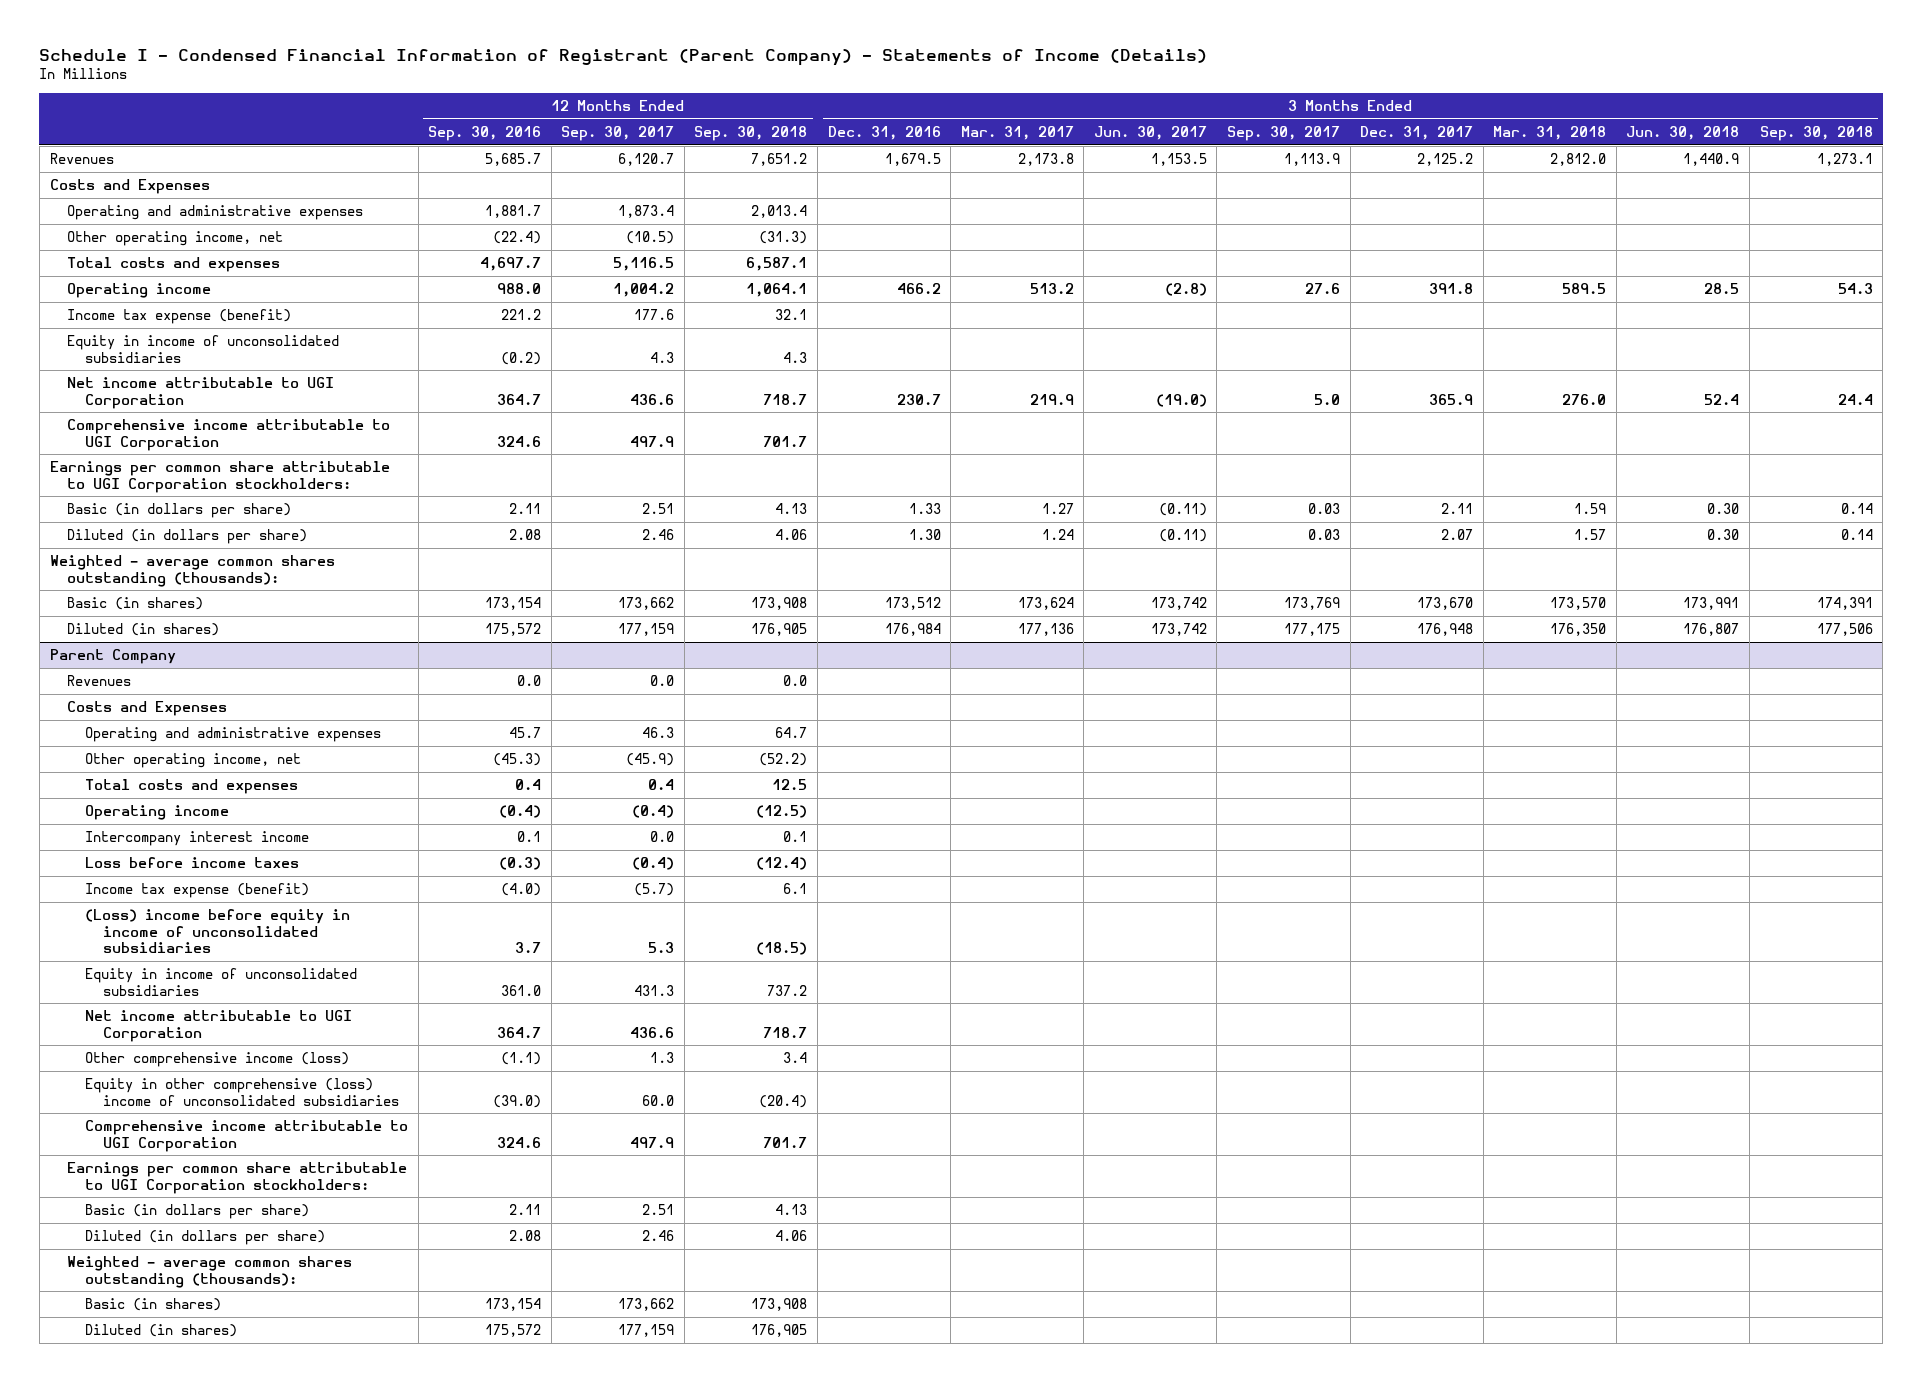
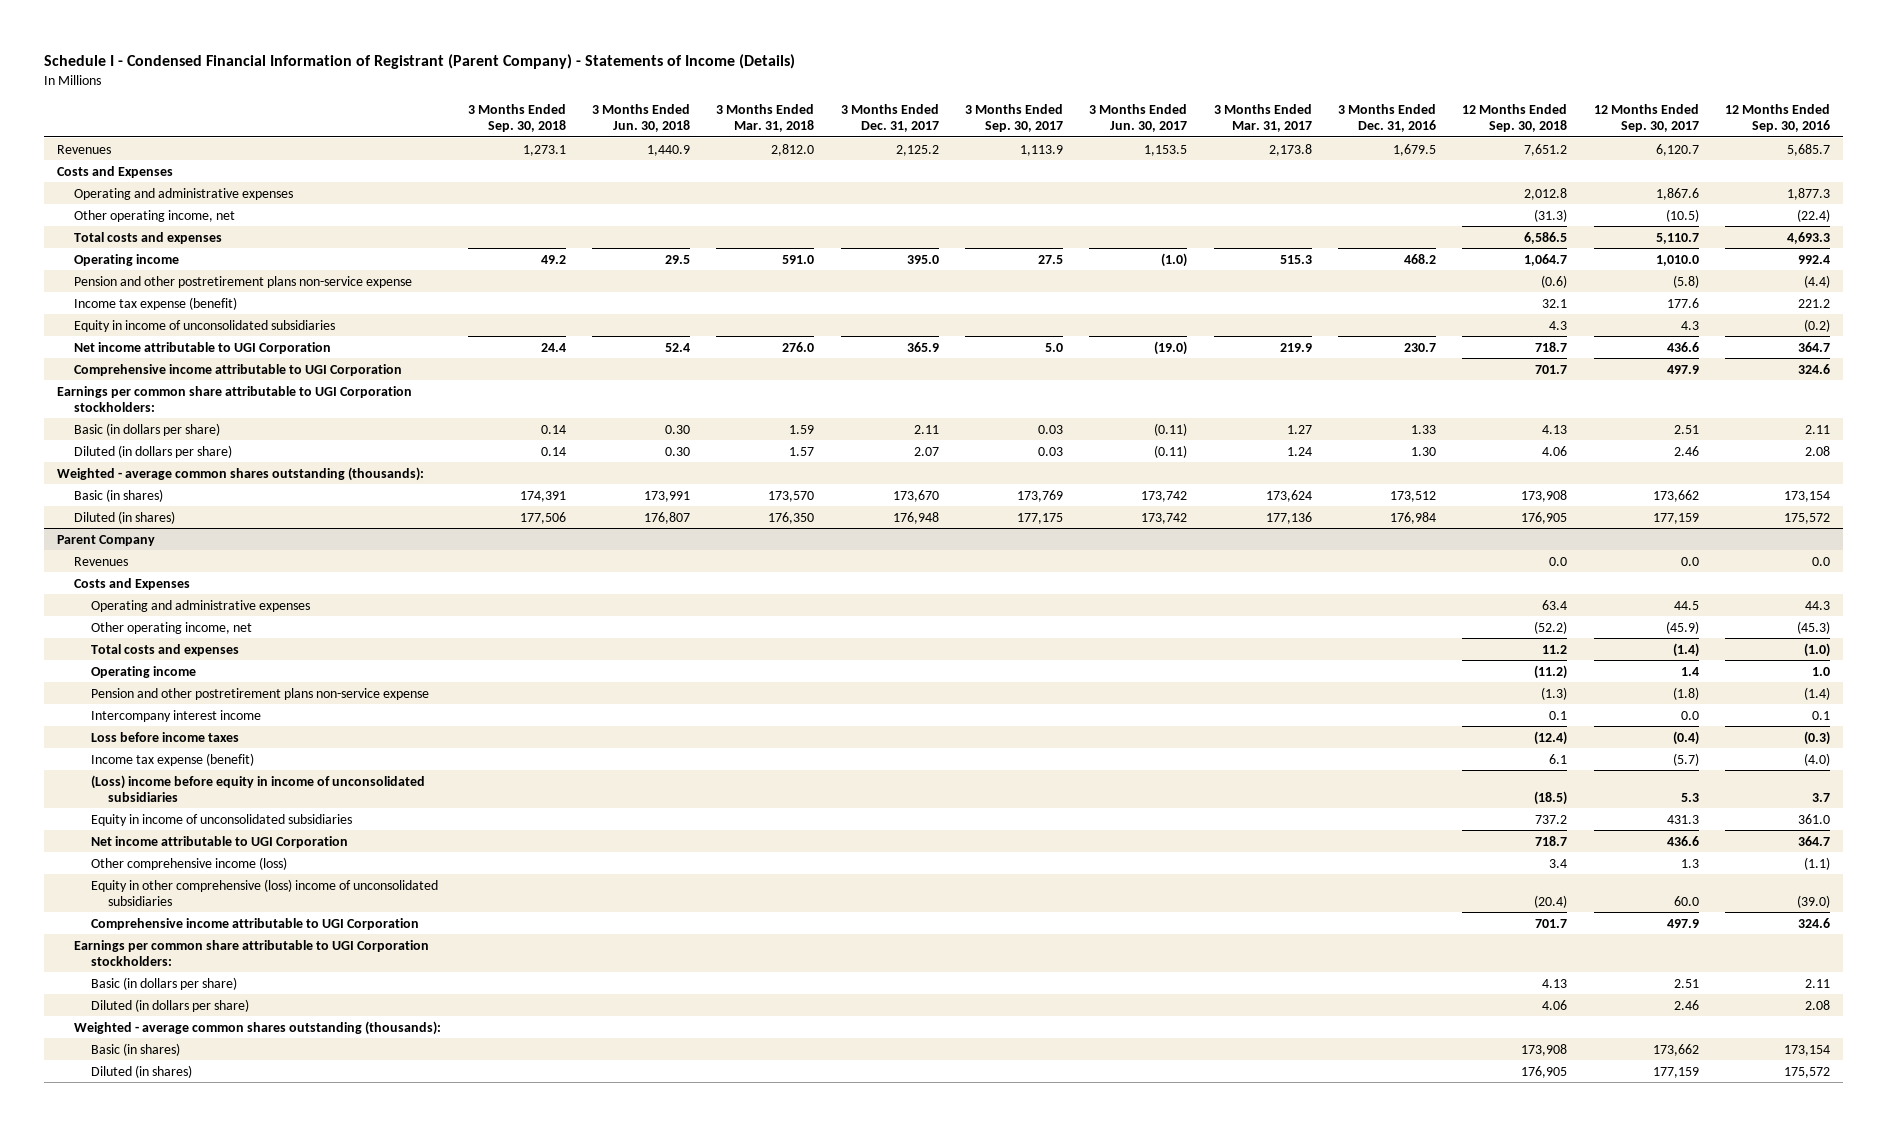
- | 12 Months Ended Sep. 30, 2016 | 12 Months Ended Sep. 30, 2017 | 12 Months Ended Sep. 30, 2018 | 3 Months Ended Dec. 31, 2016 | 3 Months Ended Mar. 31, 2017 | 3 Months Ended Jun. 30, 2017 | 3 Months Ended Sep. 30, 2017 | 3 Months Ended Dec. 31, 2017 | 3 Months Ended Mar. 31, 2018 | 3 Months Ended Jun. 30, 2018 | 3 Months Ended Sep. 30, 2018
+ | 3 Months Ended Sep. 30, 2018 | 3 Months Ended Jun. 30, 2018 | 3 Months Ended Mar. 31, 2018 | 3 Months Ended Dec. 31, 2017 | 3 Months Ended Sep. 30, 2017 | 3 Months Ended Jun. 30, 2017 | 3 Months Ended Mar. 31, 2017 | 3 Months Ended Dec. 31, 2016 | 12 Months Ended Sep. 30, 2018 | 12 Months Ended Sep. 30, 2017 | 12 Months Ended Sep. 30, 2016
- Operating and administrative expenses | 1,881.7 | 1,873.4 | 2,013.4 | | | | | | | |
+ Operating and administrative expenses | | | | | | | | | 2,012.8 | 1,867.6 | 1,877.3
- Total costs and expenses | 4,697.7 | 5,116.5 | 6,587.1 | | | | | | | |
- Operating income | 988.0 | 1,004.2 | 1,064.1 | 466.2 | 513.2 | (2.8) | 27.6 | 391.8 | 589.5 | 28.5 | 54.3
+ Total costs and expenses | | | | | | | | | 6,586.5 | 5,110.7 | 4,693.3
+ Operating income | 49.2 | 29.5 | 591.0 | 395.0 | 27.5 | (1.0) | 515.3 | 468.2 | 1,064.7 | 1,010.0 | 992.4
+ Pension and other postretirement plans non-service expense | | | | | | | | | (0.6) | (5.8) | (4.4)
@ Parent Company
- Operating and administrative expenses | 45.7 | 46.3 | 64.7 | | | | | | | |
+ Operating and administrative expenses | | | | | | | | | 63.4 | 44.5 | 44.3
- Total costs and expenses | 0.4 | 0.4 | 12.5 | | | | | | | |
- Operating income | (0.4) | (0.4) | (12.5) | | | | | | | |
+ Total costs and expenses | | | | | | | | | 11.2 | (1.4) | (1.0)
+ Operating income | | | | | | | | | (11.2) | 1.4 | 1.0
+ Pension and other postretirement plans non-service expense | | | | | | | | | (1.3) | (1.8) | (1.4)

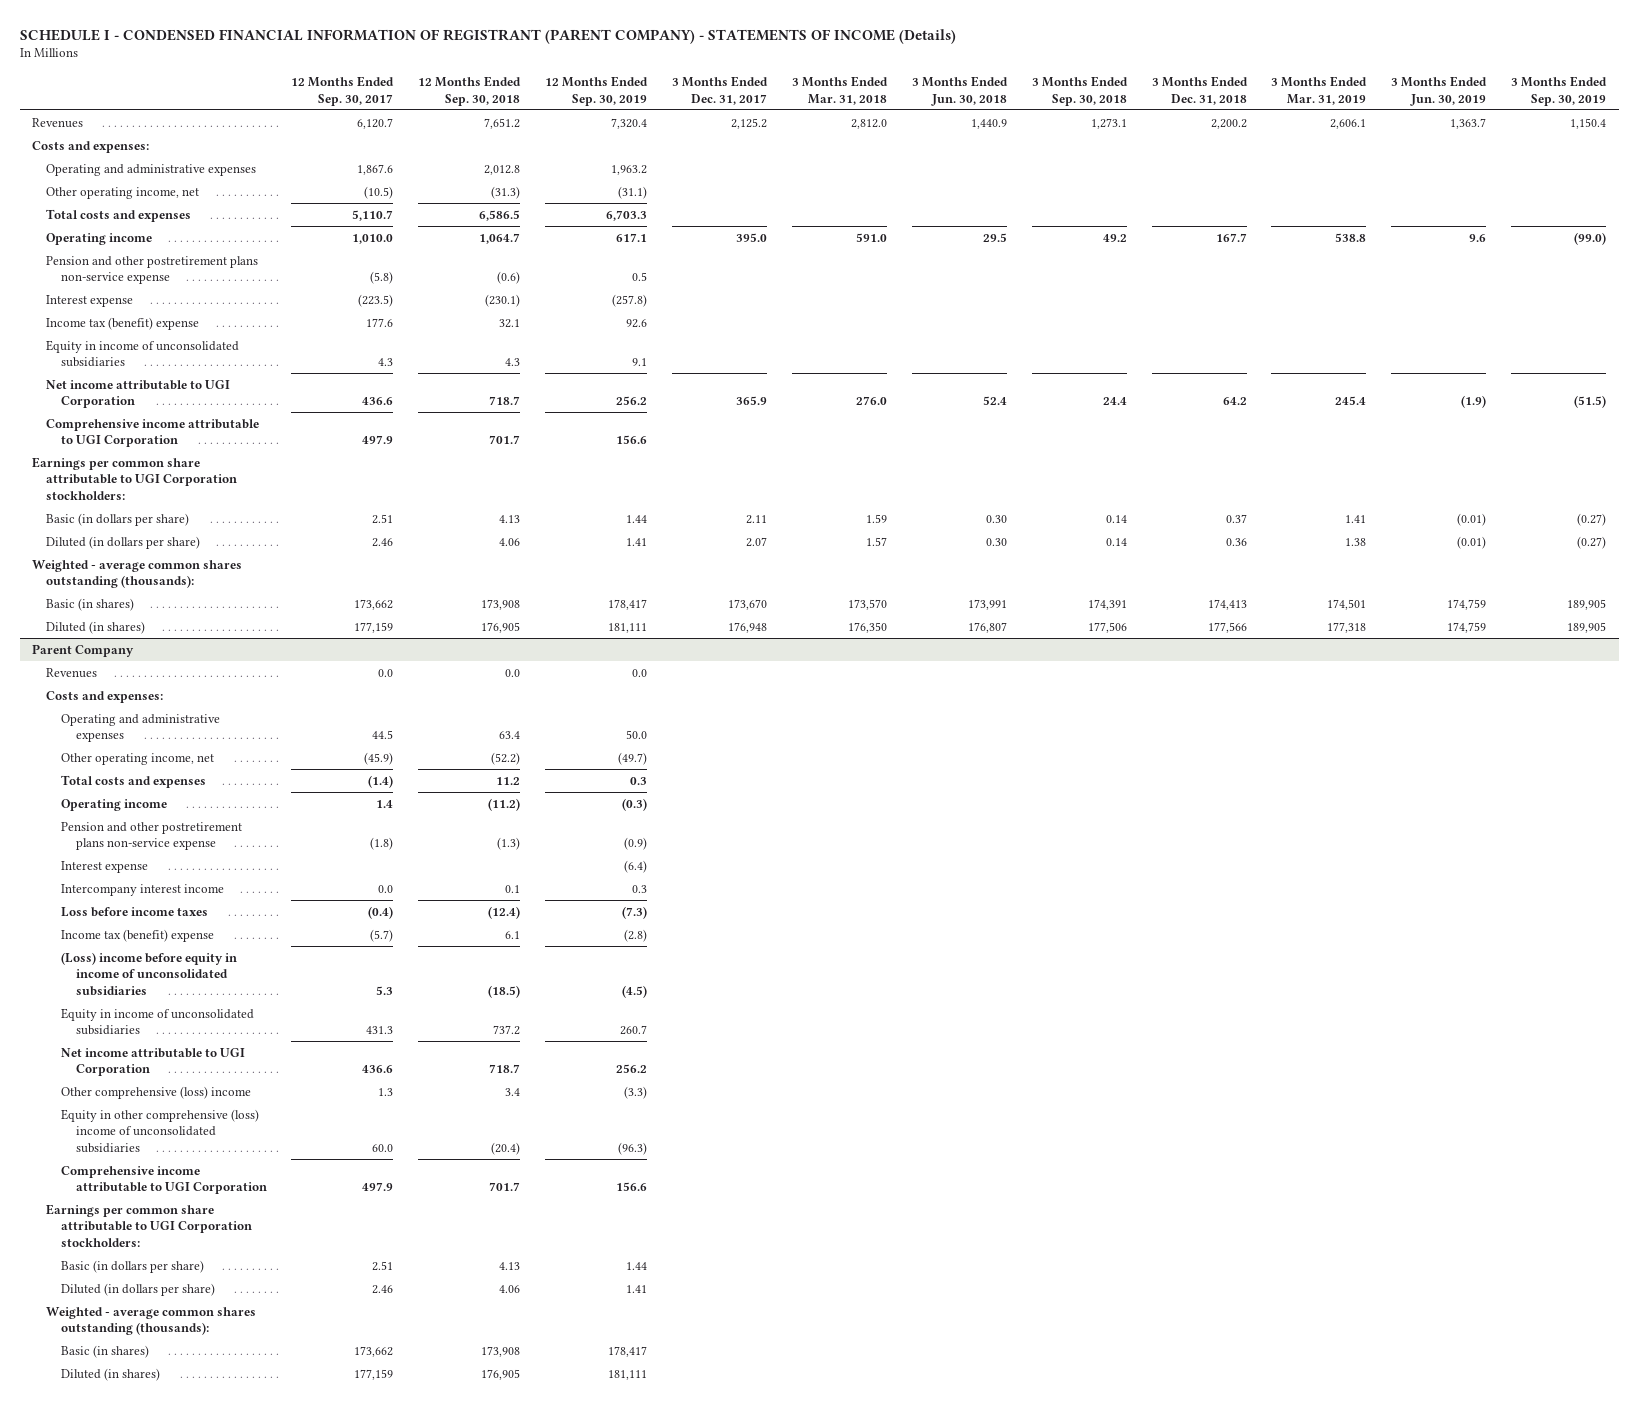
- Schedule I - Condensed Financial Information of Registrant (Parent Company) - Statements of Income (Details)
+ SCHEDULE I - CONDENSED FINANCIAL INFORMATION OF REGISTRANT (PARENT COMPANY) - STATEMENTS OF INCOME (Details)
- | 3 Months Ended Sep. 30, 2018 | 3 Months Ended Jun. 30, 2018 | 3 Months Ended Mar. 31, 2018 | 3 Months Ended Dec. 31, 2017 | 3 Months Ended Sep. 30, 2017 | 3 Months Ended Jun. 30, 2017 | 3 Months Ended Mar. 31, 2017 | 3 Months Ended Dec. 31, 2016 | 12 Months Ended Sep. 30, 2018 | 12 Months Ended Sep. 30, 2017 | 12 Months Ended Sep. 30, 2016
+ | 12 Months Ended Sep. 30, 2017 | 12 Months Ended Sep. 30, 2018 | 12 Months Ended Sep. 30, 2019 | 3 Months Ended Dec. 31, 2017 | 3 Months Ended Mar. 31, 2018 | 3 Months Ended Jun. 30, 2018 | 3 Months Ended Sep. 30, 2018 | 3 Months Ended Dec. 31, 2018 | 3 Months Ended Mar. 31, 2019 | 3 Months Ended Jun. 30, 2019 | 3 Months Ended Sep. 30, 2019
- Costs and Expenses
+ Costs and expenses:
- Income tax expense (benefit) | | | | | | | | | 32.1 | 177.6 | 221.2
+ Interest expense | (223.5) | (230.1) | (257.8) | | | | | | | |
+ Income tax (benefit) expense | 177.6 | 32.1 | 92.6 | | | | | | | |
@ Parent Company
- Costs and Expenses
+ Costs and expenses:
+ Interest expense | | | (6.4) | | | | | | | |
- Income tax expense (benefit) | | | | | | | | | 6.1 | (5.7) | (4.0)
+ Income tax (benefit) expense | (5.7) | 6.1 | (2.8) | | | | | | | |
- Other comprehensive income (loss) | | | | | | | | | 3.4 | 1.3 | (1.1)
+ Other comprehensive (loss) income | 1.3 | 3.4 | (3.3) | | | | | | | |

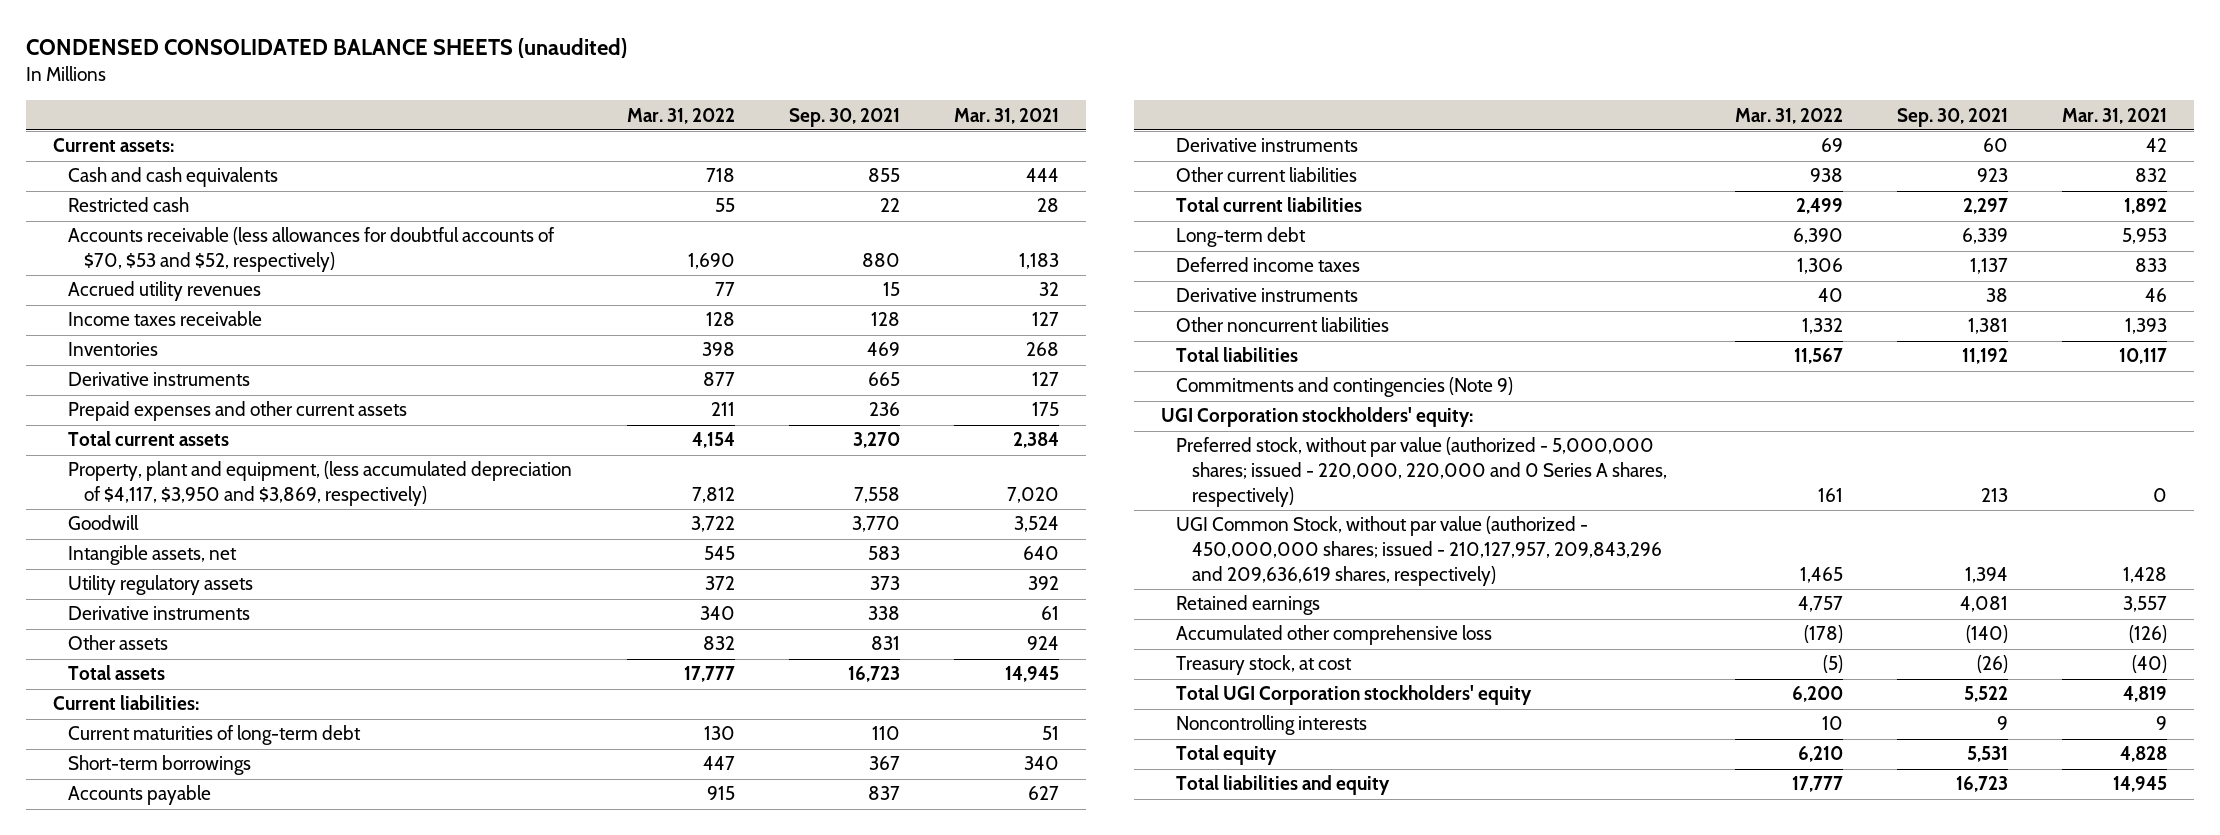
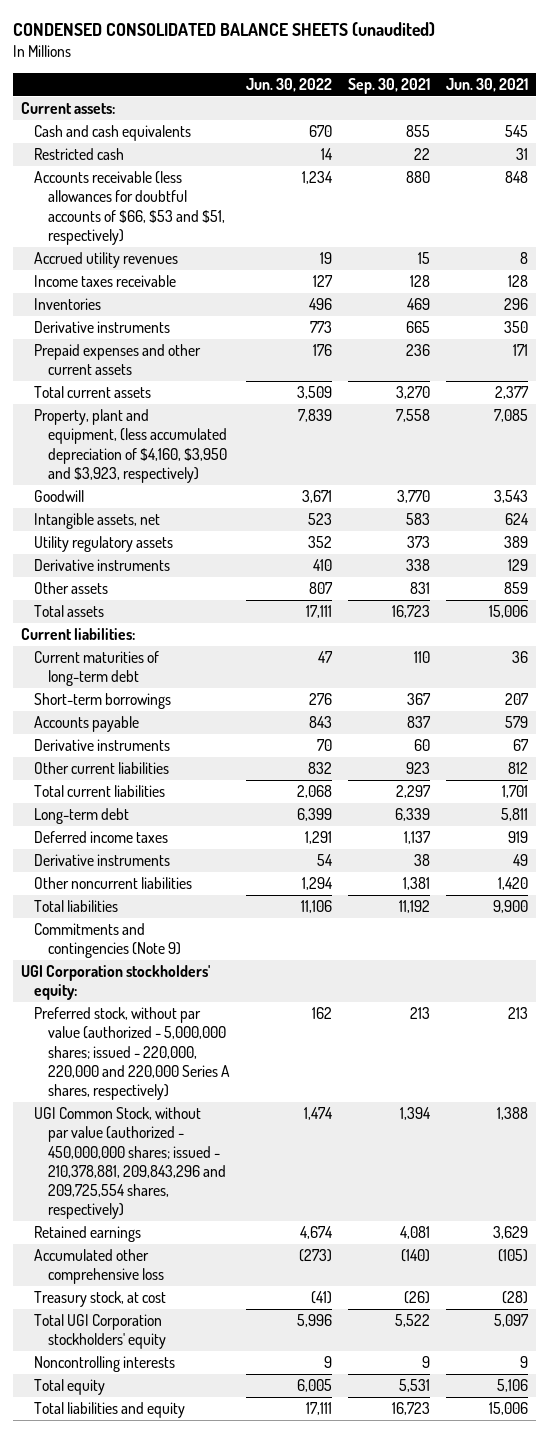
- | Mar. 31, 2022 | Sep. 30, 2021 | Mar. 31, 2021
+ | Jun. 30, 2022 | Sep. 30, 2021 | Jun. 30, 2021
- Accounts receivable (less allowances for doubtful accounts of $70, $53 and $52, respectively) | 1,690 | 880 | 1,183
+ Accounts receivable (less allowances for doubtful accounts of $66, $53 and $51, respectively) | 1,234 | 880 | 848
- Property, plant and equipment, (less accumulated depreciation of $4,117, $3,950 and $3,869, respectively) | 7,812 | 7,558 | 7,020
+ Property, plant and equipment, (less accumulated depreciation of $4,160, $3,950 and $3,923, respectively) | 7,839 | 7,558 | 7,085
- Preferred stock, without par value (authorized - 5,000,000 shares; issued - 220,000, 220,000 and 0 Series A shares, respectively) | 161 | 213 | 0
- UGI Common Stock, without par value (authorized - 450,000,000 shares; issued - 210,127,957, 209,843,296 and 209,636,619 shares, respectively) | 1,465 | 1,394 | 1,428
+ Preferred stock, without par value (authorized - 5,000,000 shares; issued - 220,000, 220,000 and 220,000 Series A shares, respectively) | 162 | 213 | 213
+ UGI Common Stock, without par value (authorized - 450,000,000 shares; issued - 210,378,881, 209,843,296 and 209,725,554 shares, respectively) | 1,474 | 1,394 | 1,388

